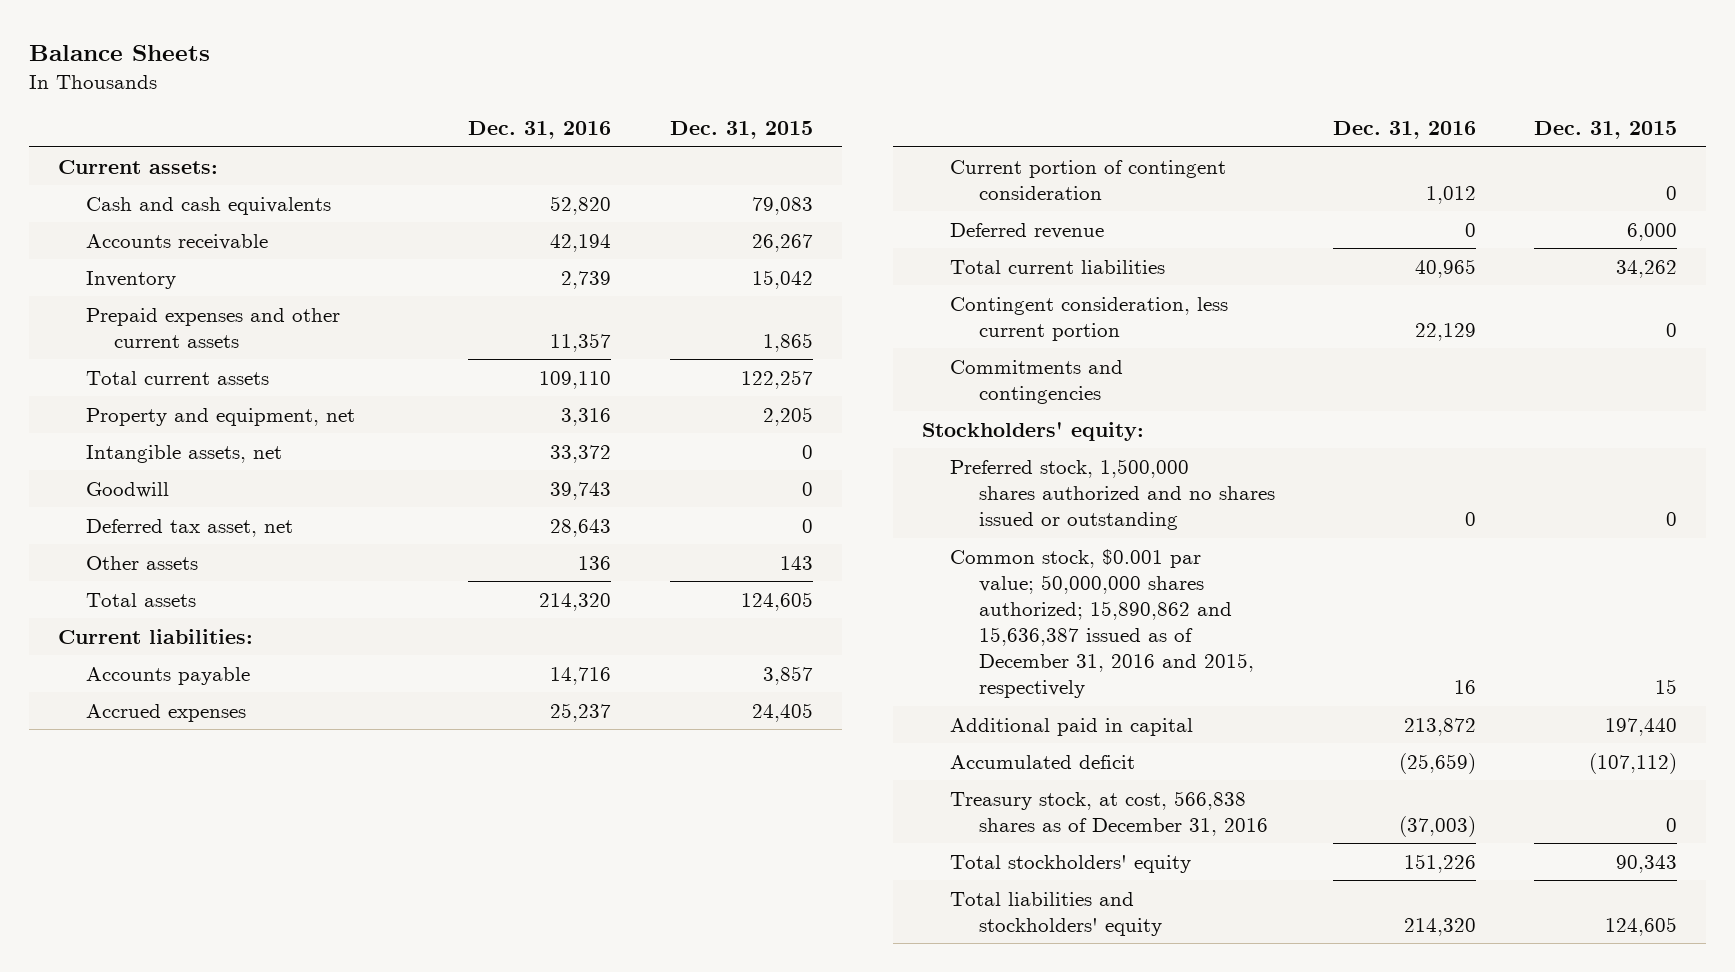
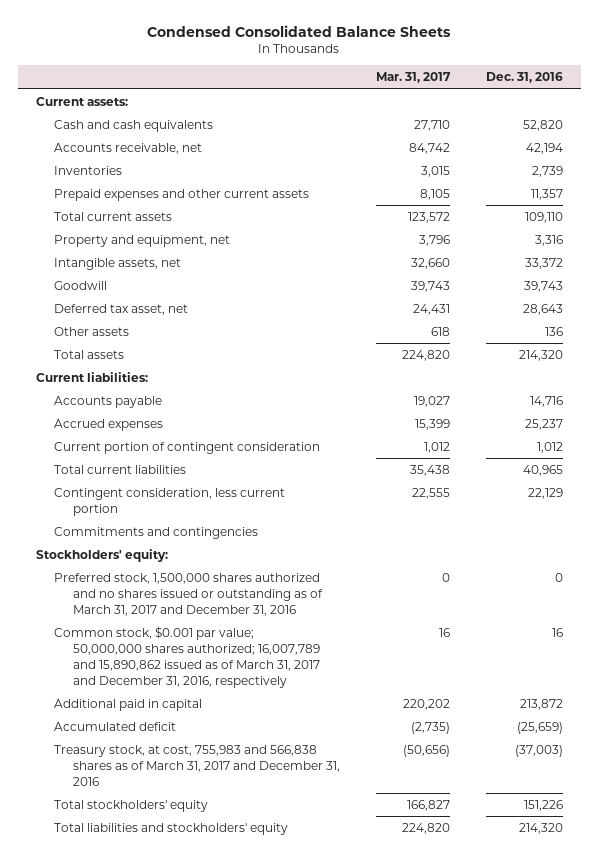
- Balance Sheets
+ Condensed Consolidated Balance Sheets
- | Dec. 31, 2016 | Dec. 31, 2015
+ | Mar. 31, 2017 | Dec. 31, 2016
- Accounts receivable | 42,194 | 26,267
- Inventory | 2,739 | 15,042
+ Accounts receivable, net | 84,742 | 42,194
+ Inventories | 3,015 | 2,739
- Deferred revenue | 0 | 6,000
- Preferred stock, 1,500,000 shares authorized and no shares issued or outstanding | 0 | 0
- Common stock, $0.001 par value; 50,000,000 shares authorized; 15,890,862 and 15,636,387 issued as of December 31, 2016 and 2015, respectively | 16 | 15
+ Preferred stock, 1,500,000 shares authorized and no shares issued or outstanding as of March 31, 2017 and December 31, 2016 | 0 | 0
+ Common stock, $0.001 par value; 50,000,000 shares authorized; 16,007,789 and 15,890,862 issued as of March 31, 2017 and December 31, 2016, respectively | 16 | 16
- Treasury stock, at cost, 566,838 shares as of December 31, 2016 | (37,003) | 0
+ Treasury stock, at cost, 755,983 and 566,838 shares as of March 31, 2017 and December 31, 2016 | (50,656) | (37,003)

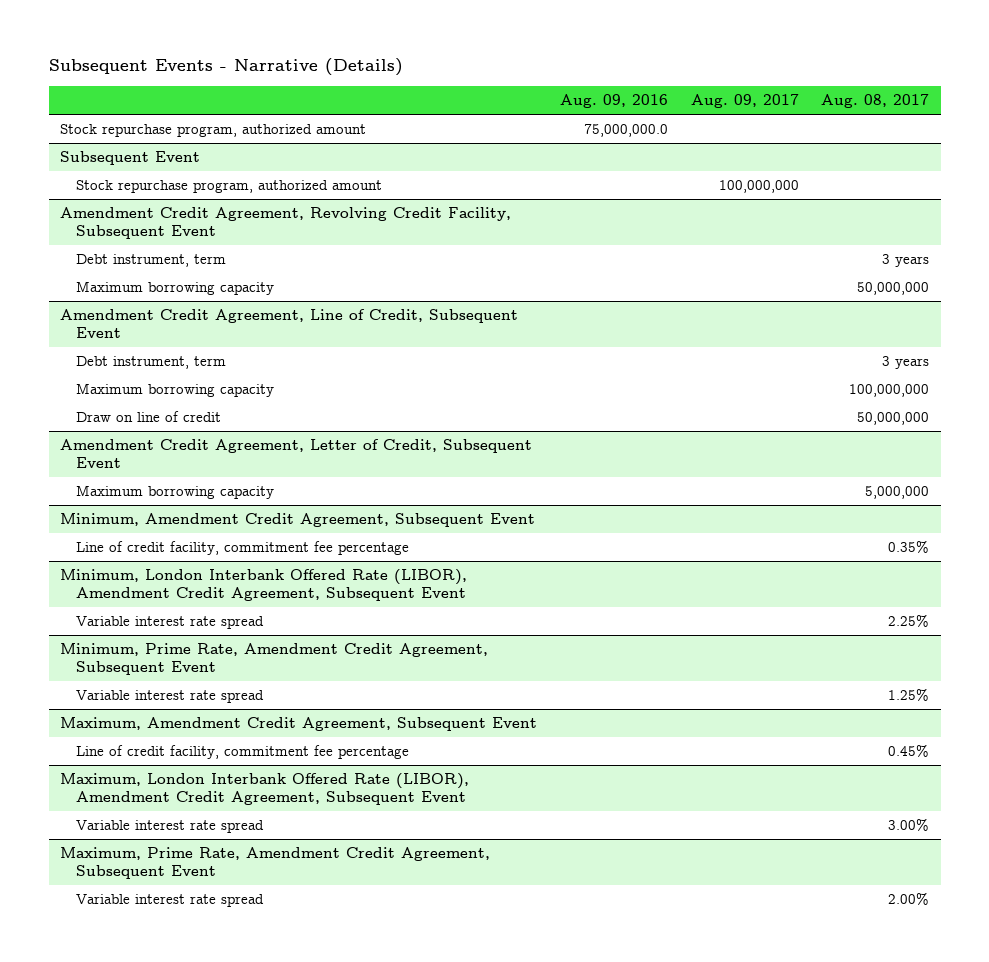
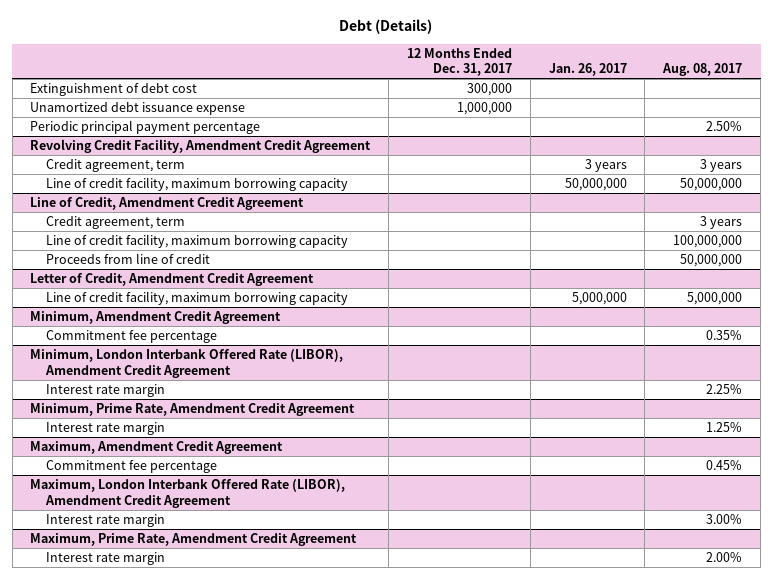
- Subsequent Events - Narrative (Details)
+ Debt (Details)
- | Aug. 09, 2016 | Aug. 09, 2017 | Aug. 08, 2017
+ | 12 Months Ended Dec. 31, 2017 | Jan. 26, 2017 | Aug. 08, 2017
- Stock repurchase program, authorized amount | 75,000,000.0 | |
- Subsequent Event
- Stock repurchase program, authorized amount | | 100,000,000 |
- Amendment Credit Agreement, Revolving Credit Facility, Subsequent Event
- Debt instrument, term | | | 3 years
- Maximum borrowing capacity | | | 50,000,000
- Amendment Credit Agreement, Line of Credit, Subsequent Event
- Debt instrument, term | | | 3 years
- Maximum borrowing capacity | | | 100,000,000
- Draw on line of credit | | | 50,000,000
- Amendment Credit Agreement, Letter of Credit, Subsequent Event
- Maximum borrowing capacity | | | 5,000,000
- Minimum, Amendment Credit Agreement, Subsequent Event
- Line of credit facility, commitment fee percentage | | | 0.35%
- Minimum, London Interbank Offered Rate (LIBOR), Amendment Credit Agreement, Subsequent Event
- Variable interest rate spread | | | 2.25%
- Minimum, Prime Rate, Amendment Credit Agreement, Subsequent Event
- Variable interest rate spread | | | 1.25%
- Maximum, Amendment Credit Agreement, Subsequent Event
- Line of credit facility, commitment fee percentage | | | 0.45%
- Maximum, London Interbank Offered Rate (LIBOR), Amendment Credit Agreement, Subsequent Event
- Variable interest rate spread | | | 3.00%
- Maximum, Prime Rate, Amendment Credit Agreement, Subsequent Event
- Variable interest rate spread | | | 2.00%
+ Extinguishment of debt cost | 300,000 | |
+ Unamortized debt issuance expense | 1,000,000 | |
+ Periodic principal payment percentage | | | 2.50%
+ Revolving Credit Facility, Amendment Credit Agreement
+ Credit agreement, term | | 3 years | 3 years
+ Line of credit facility, maximum borrowing capacity | | 50,000,000 | 50,000,000
+ Line of Credit, Amendment Credit Agreement
+ Credit agreement, term | | | 3 years
+ Line of credit facility, maximum borrowing capacity | | | 100,000,000
+ Proceeds from line of credit | | | 50,000,000
+ Letter of Credit, Amendment Credit Agreement
+ Line of credit facility, maximum borrowing capacity | | 5,000,000 | 5,000,000
+ Minimum, Amendment Credit Agreement
+ Commitment fee percentage | | | 0.35%
+ Minimum, London Interbank Offered Rate (LIBOR), Amendment Credit Agreement
+ Interest rate margin | | | 2.25%
+ Minimum, Prime Rate, Amendment Credit Agreement
+ Interest rate margin | | | 1.25%
+ Maximum, Amendment Credit Agreement
+ Commitment fee percentage | | | 0.45%
+ Maximum, London Interbank Offered Rate (LIBOR), Amendment Credit Agreement
+ Interest rate margin | | | 3.00%
+ Maximum, Prime Rate, Amendment Credit Agreement
+ Interest rate margin | | | 2.00%

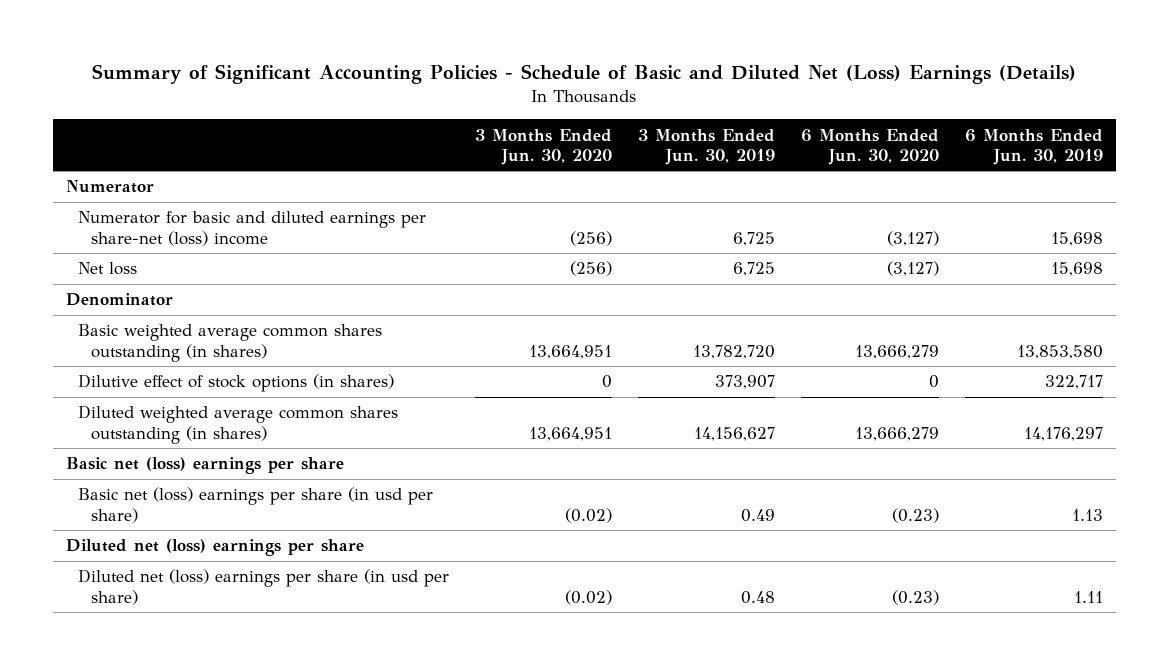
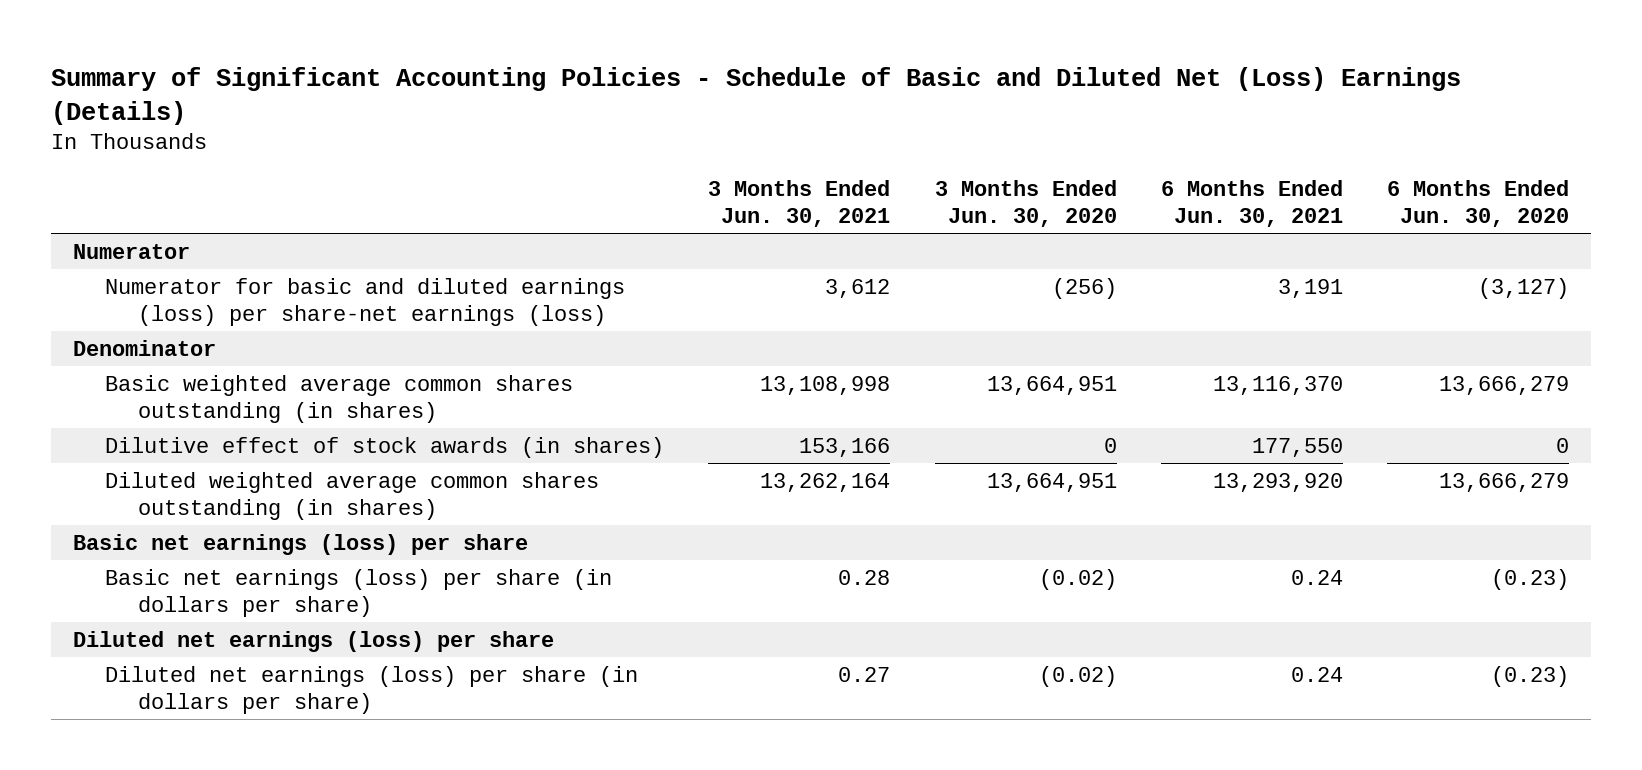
- | 3 Months Ended Jun. 30, 2020 | 3 Months Ended Jun. 30, 2019 | 6 Months Ended Jun. 30, 2020 | 6 Months Ended Jun. 30, 2019
+ | 3 Months Ended Jun. 30, 2021 | 3 Months Ended Jun. 30, 2020 | 6 Months Ended Jun. 30, 2021 | 6 Months Ended Jun. 30, 2020
- Numerator for basic and diluted earnings per share-net (loss) income | (256) | 6,725 | (3,127) | 15,698
- Net loss | (256) | 6,725 | (3,127) | 15,698
+ Numerator for basic and diluted earnings (loss) per share-net earnings (loss) | 3,612 | (256) | 3,191 | (3,127)
- Dilutive effect of stock options (in shares) | 0 | 373,907 | 0 | 322,717
+ Dilutive effect of stock awards (in shares) | 153,166 | 0 | 177,550 | 0
- Basic net (loss) earnings per share
- Basic net (loss) earnings per share (in usd per share) | (0.02) | 0.49 | (0.23) | 1.13
- Diluted net (loss) earnings per share
- Diluted net (loss) earnings per share (in usd per share) | (0.02) | 0.48 | (0.23) | 1.11
+ Basic net earnings (loss) per share
+ Basic net earnings (loss) per share (in dollars per share) | 0.28 | (0.02) | 0.24 | (0.23)
+ Diluted net earnings (loss) per share
+ Diluted net earnings (loss) per share (in dollars per share) | 0.27 | (0.02) | 0.24 | (0.23)

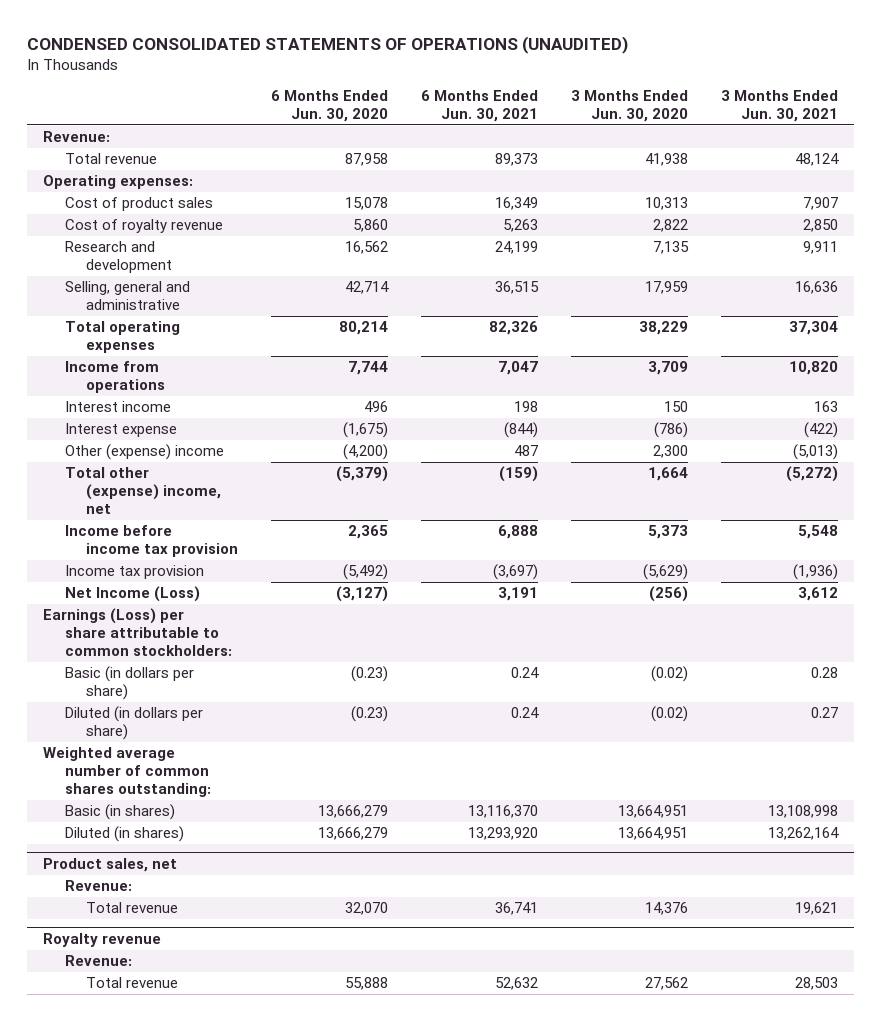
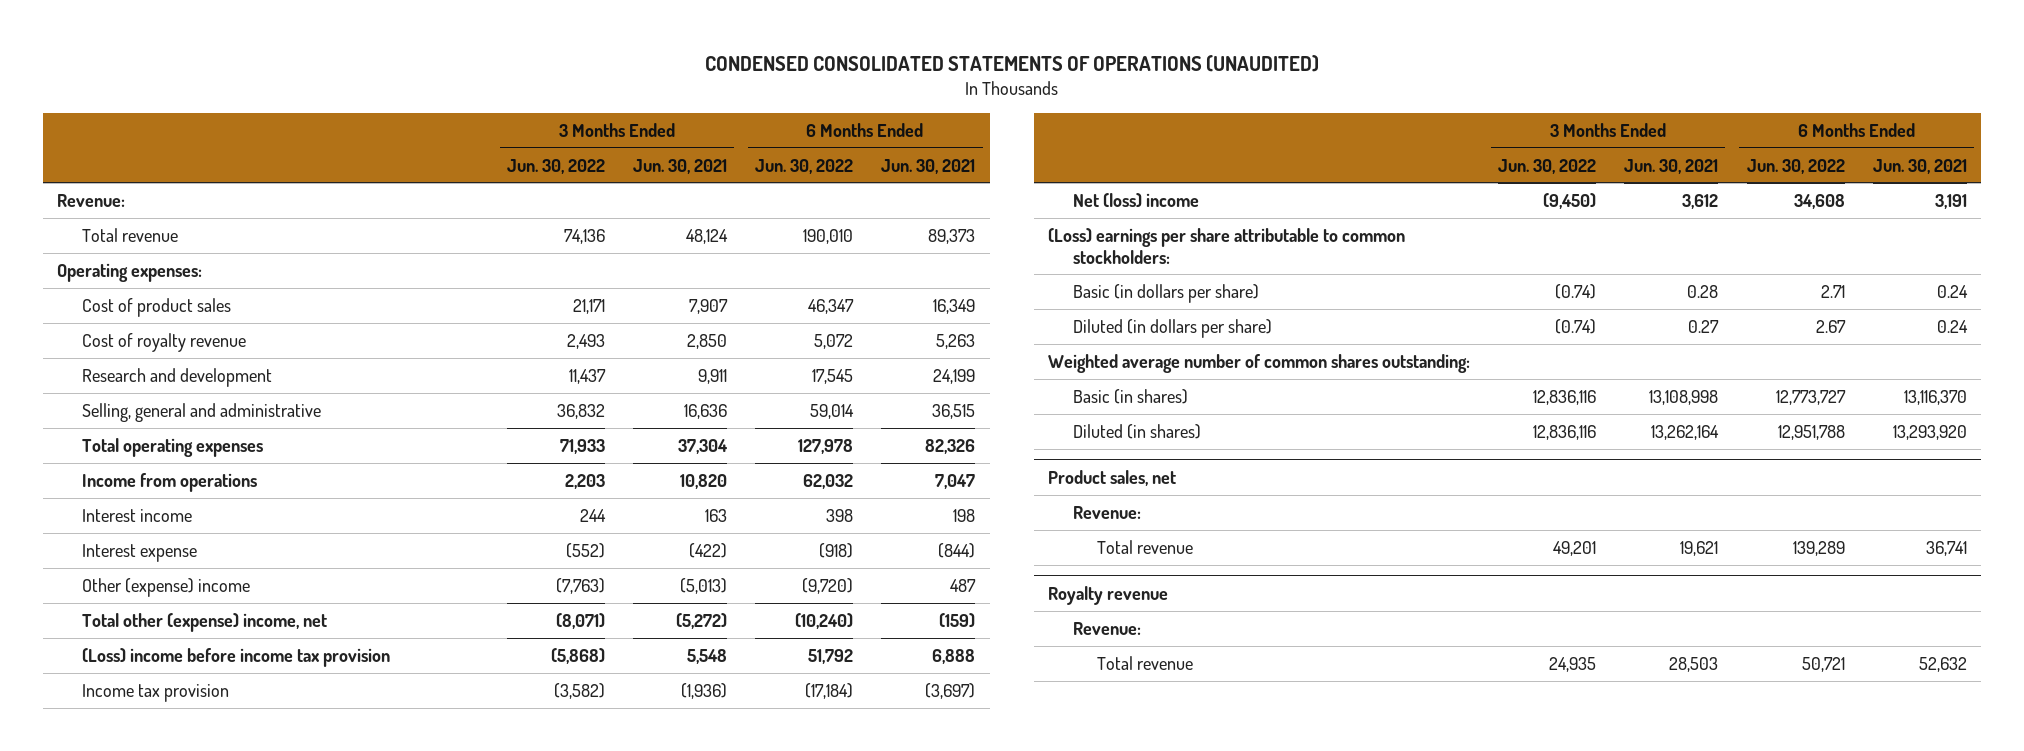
- | 6 Months Ended Jun. 30, 2020 | 6 Months Ended Jun. 30, 2021 | 3 Months Ended Jun. 30, 2020 | 3 Months Ended Jun. 30, 2021
+ | 3 Months Ended Jun. 30, 2022 | 3 Months Ended Jun. 30, 2021 | 6 Months Ended Jun. 30, 2022 | 6 Months Ended Jun. 30, 2021
- Income before income tax provision | 2,365 | 6,888 | 5,373 | 5,548
+ (Loss) income before income tax provision | (5,868) | 5,548 | 51,792 | 6,888
- Net Income (Loss) | (3,127) | 3,191 | (256) | 3,612
- Earnings (Loss) per share attributable to common stockholders:
+ Net (loss) income | (9,450) | 3,612 | 34,608 | 3,191
+ (Loss) earnings per share attributable to common stockholders:

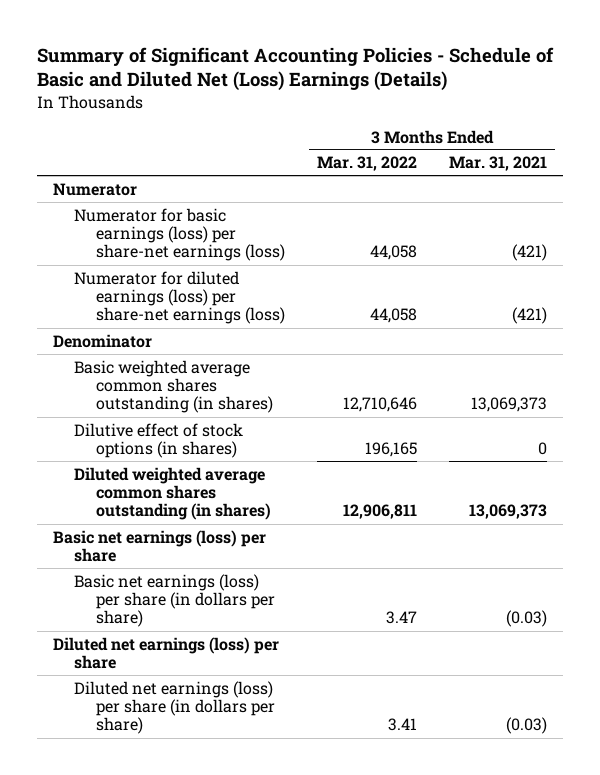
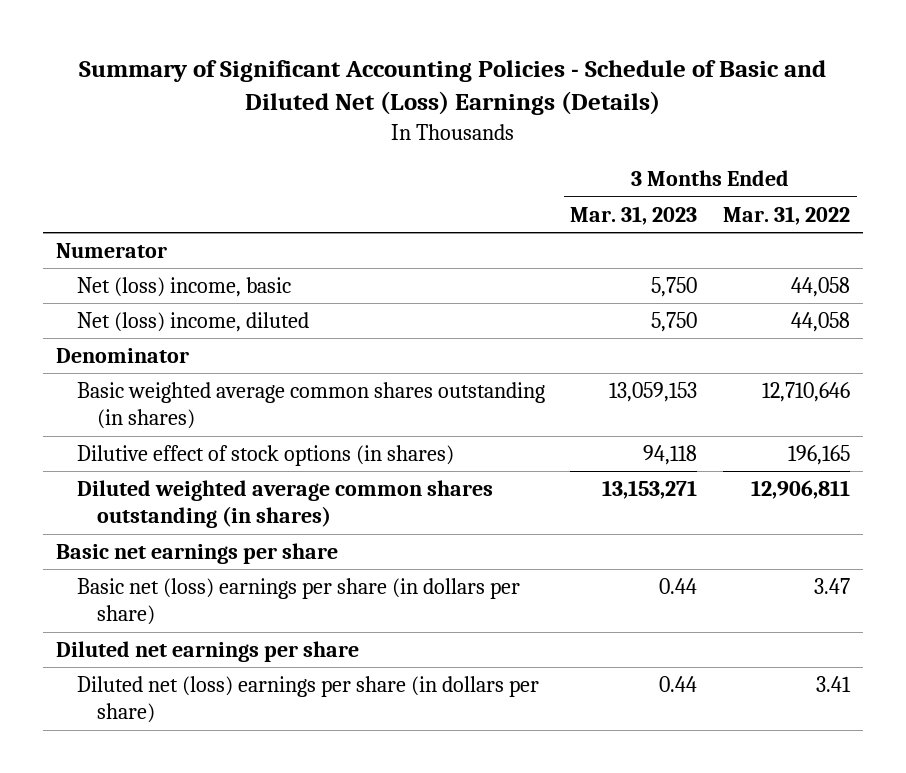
- | 3 Months Ended Mar. 31, 2022 | 3 Months Ended Mar. 31, 2021
+ | 3 Months Ended Mar. 31, 2023 | 3 Months Ended Mar. 31, 2022
- Numerator for basic earnings (loss) per share-net earnings (loss) | 44,058 | (421)
- Numerator for diluted earnings (loss) per share-net earnings (loss) | 44,058 | (421)
+ Net (loss) income, basic | 5,750 | 44,058
+ Net (loss) income, diluted | 5,750 | 44,058
- Basic net earnings (loss) per share
- Basic net earnings (loss) per share (in dollars per share) | 3.47 | (0.03)
- Diluted net earnings (loss) per share
- Diluted net earnings (loss) per share (in dollars per share) | 3.41 | (0.03)
+ Basic net earnings per share
+ Basic net (loss) earnings per share (in dollars per share) | 0.44 | 3.47
+ Diluted net earnings per share
+ Diluted net (loss) earnings per share (in dollars per share) | 0.44 | 3.41

